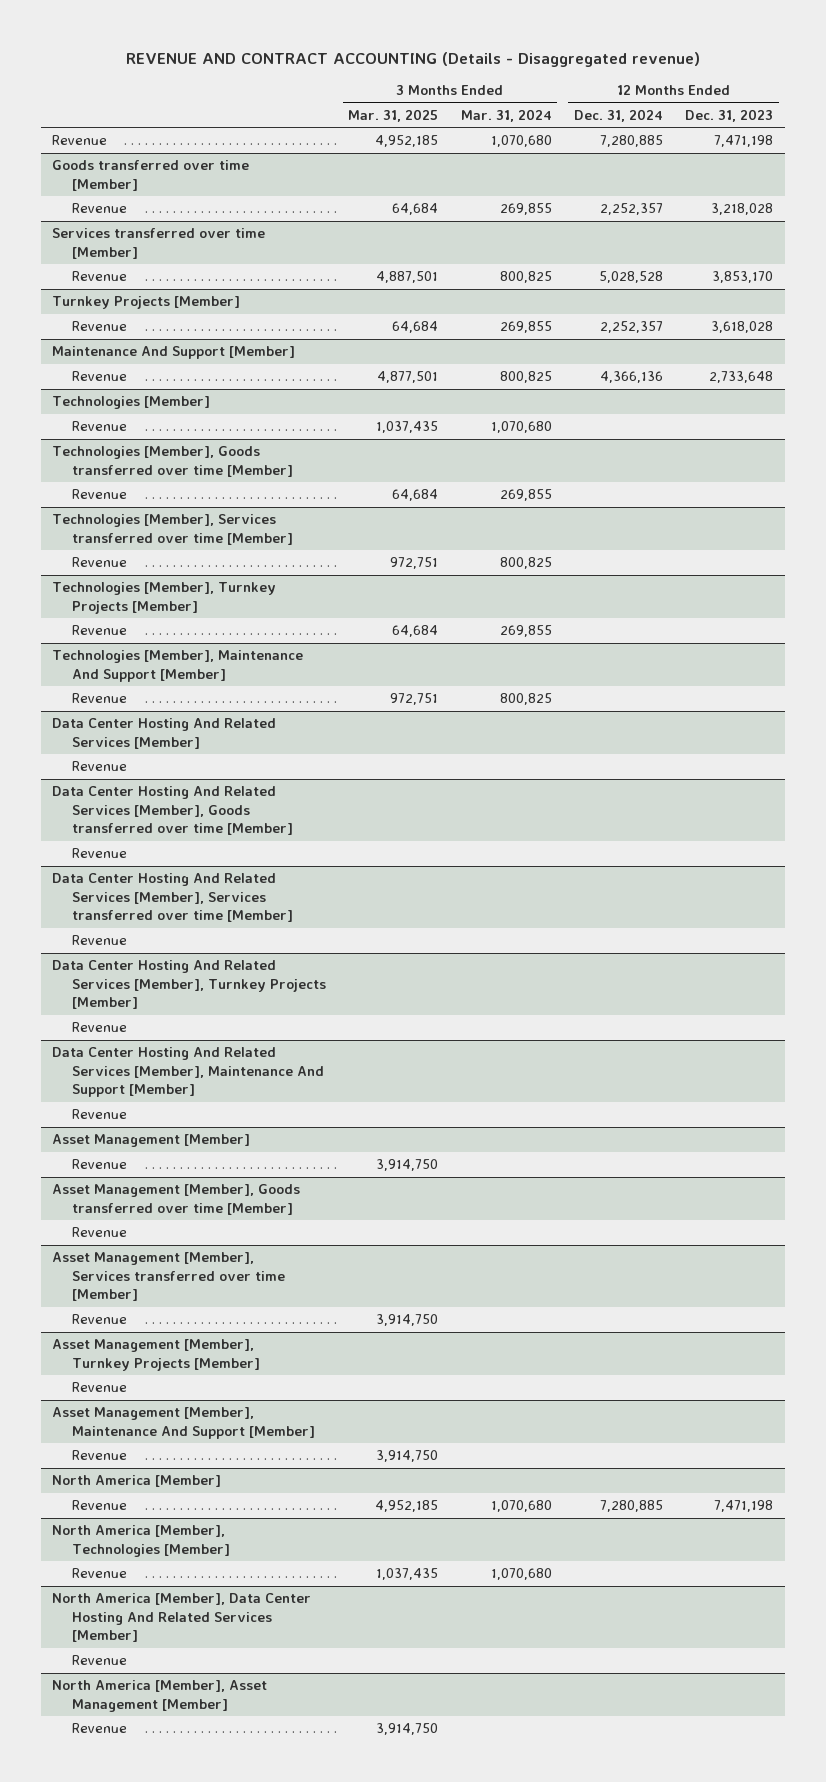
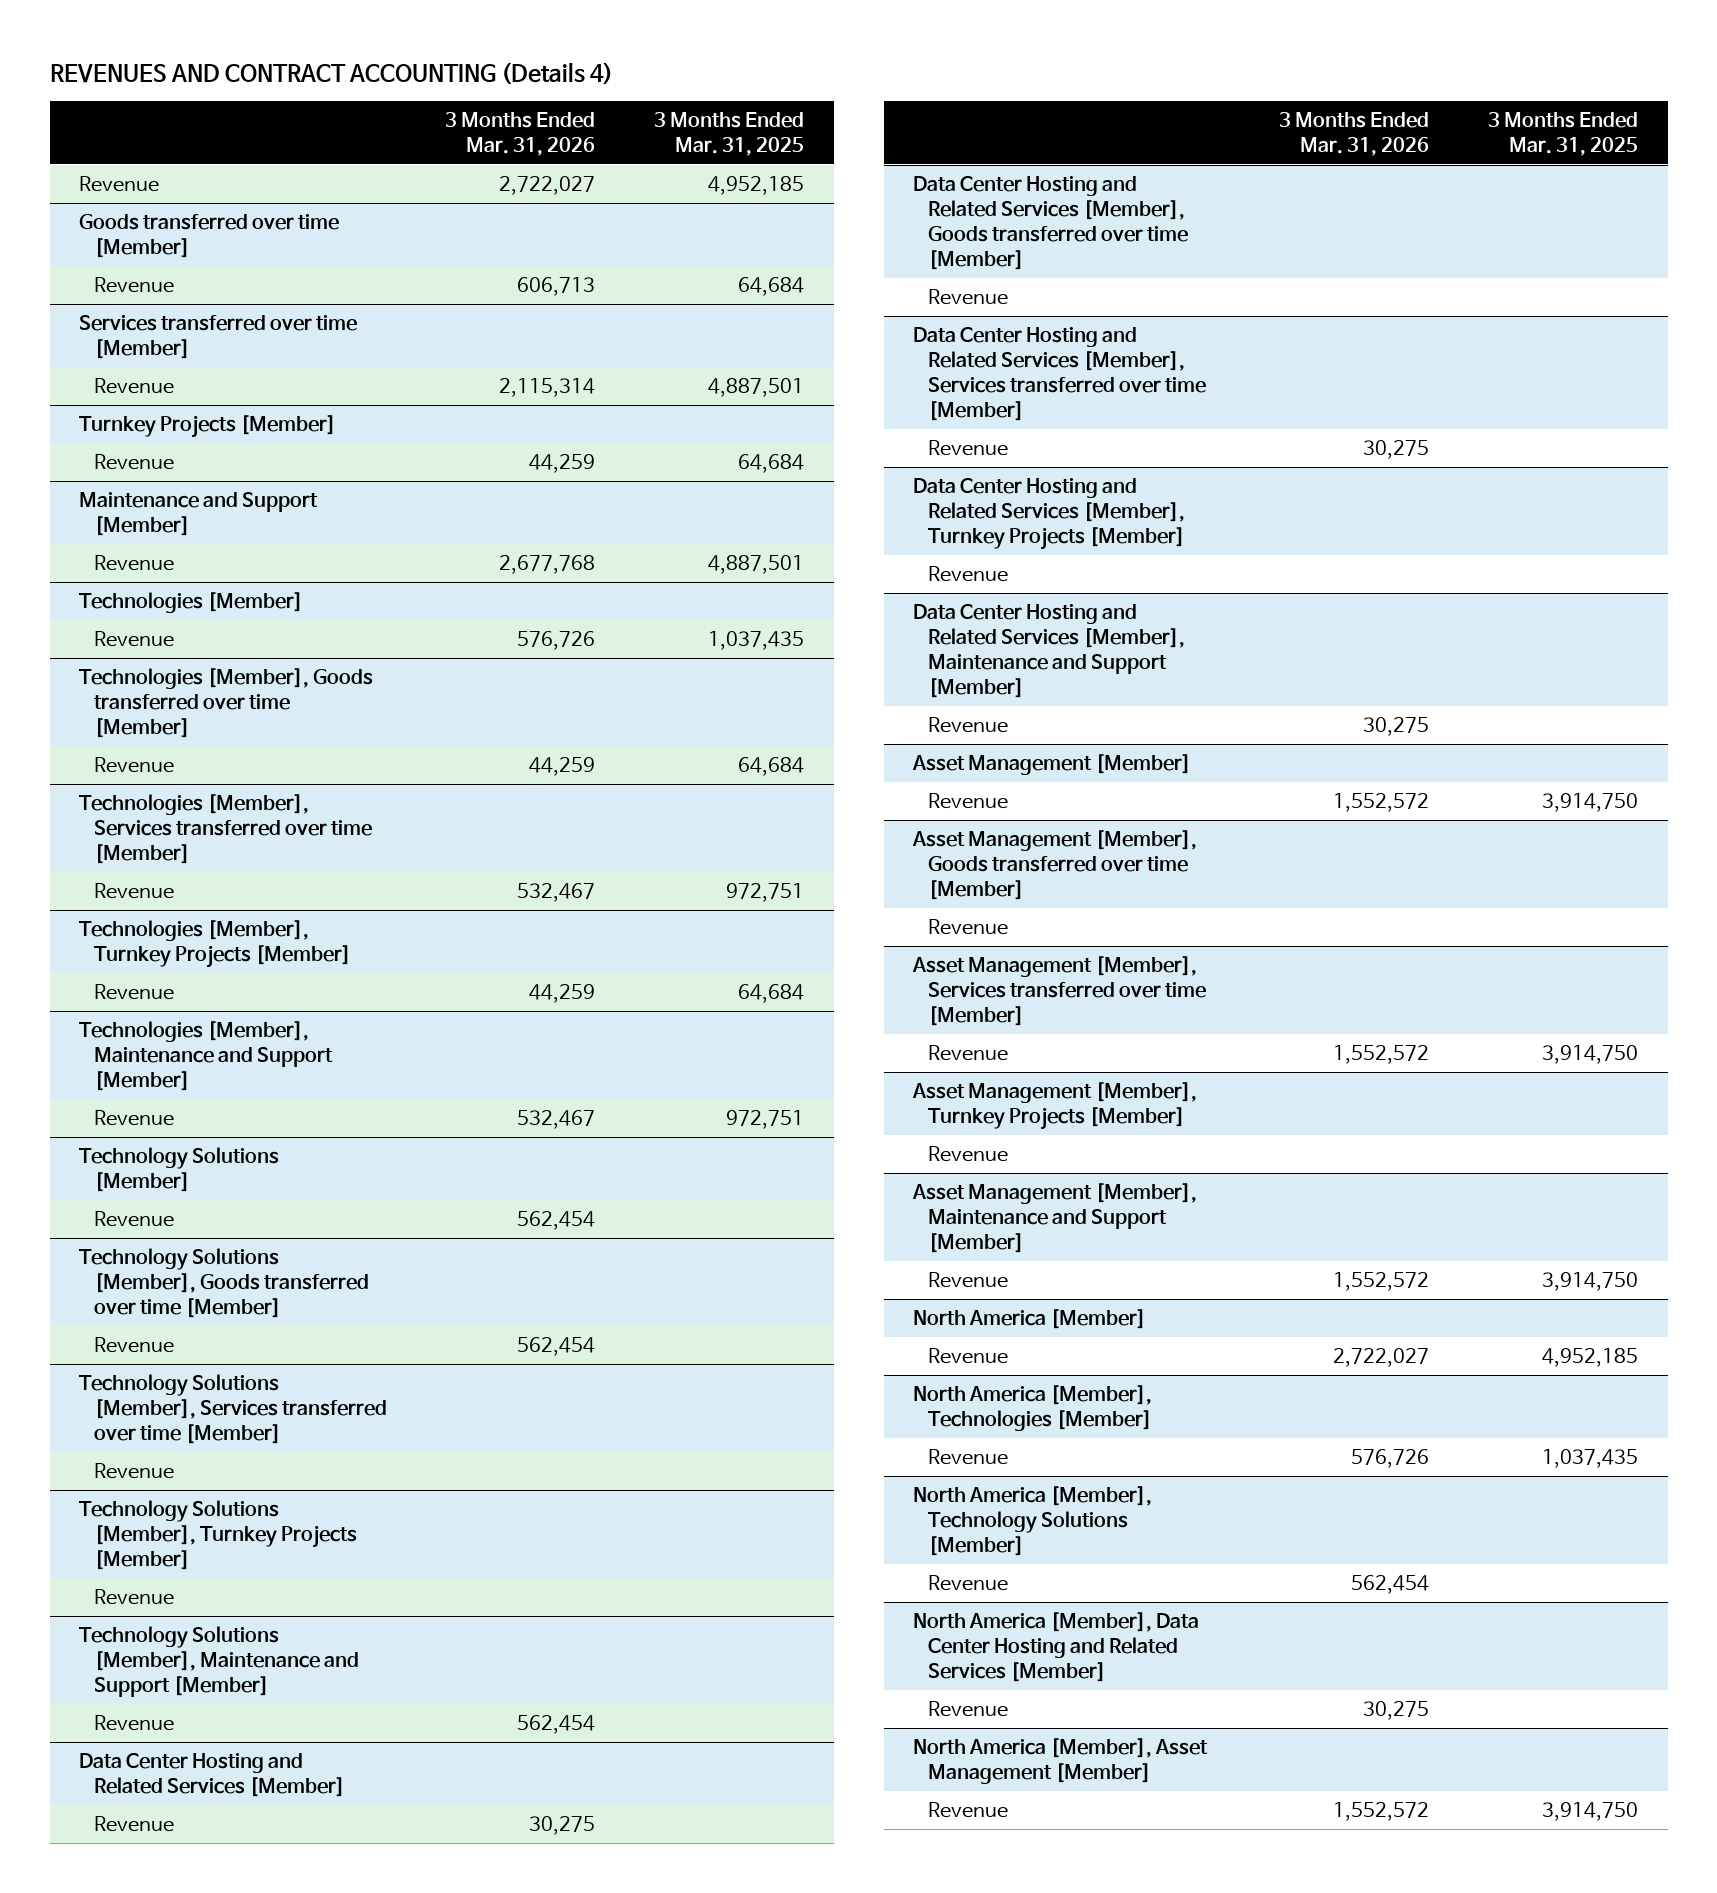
- REVENUE AND CONTRACT ACCOUNTING (Details - Disaggregated revenue)
+ REVENUES AND CONTRACT ACCOUNTING (Details 4)
- | 3 Months Ended Mar. 31, 2025 | 3 Months Ended Mar. 31, 2024 | 12 Months Ended Dec. 31, 2024 | 12 Months Ended Dec. 31, 2023
+ | 3 Months Ended Mar. 31, 2026 | 3 Months Ended Mar. 31, 2025
- Maintenance And Support [Member]
- Revenue | 4,877,501 | 800,825 | 4,366,136 | 2,733,648
+ Maintenance and Support [Member]
+ Revenue | 2,677,768 | 4,887,501
- Technologies [Member], Maintenance And Support [Member]
+ Technologies [Member], Maintenance and Support [Member]
- Data Center Hosting And Related Services [Member]
+ Technology Solutions [Member]
- Data Center Hosting And Related Services [Member], Goods transferred over time [Member]
+ Technology Solutions [Member], Goods transferred over time [Member]
- Data Center Hosting And Related Services [Member], Services transferred over time [Member]
+ Technology Solutions [Member], Services transferred over time [Member]
- Data Center Hosting And Related Services [Member], Turnkey Projects [Member]
+ Technology Solutions [Member], Turnkey Projects [Member]
- Data Center Hosting And Related Services [Member], Maintenance And Support [Member]
+ Technology Solutions [Member], Maintenance and Support [Member]
+ Data Center Hosting and Related Services [Member]
+ Revenue | 30,275 |
+ Data Center Hosting and Related Services [Member], Goods transferred over time [Member]
+ Revenue
+ Data Center Hosting and Related Services [Member], Services transferred over time [Member]
+ Revenue | 30,275 |
+ Data Center Hosting and Related Services [Member], Turnkey Projects [Member]
+ Revenue
+ Data Center Hosting and Related Services [Member], Maintenance and Support [Member]
+ Revenue | 30,275 |
- Asset Management [Member], Maintenance And Support [Member]
+ Asset Management [Member], Maintenance and Support [Member]
- North America [Member], Data Center Hosting And Related Services [Member]
+ North America [Member], Technology Solutions [Member]
+ North America [Member], Data Center Hosting and Related Services [Member]
+ Revenue | 30,275 |

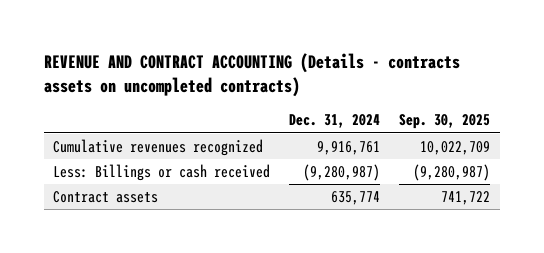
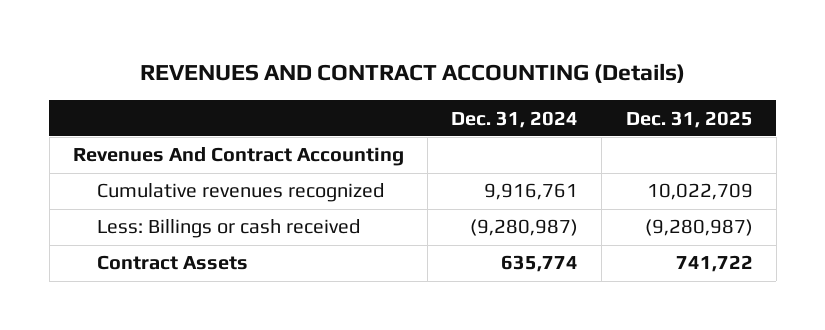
- REVENUE AND CONTRACT ACCOUNTING (Details - contracts assets on uncompleted contracts)
+ REVENUES AND CONTRACT ACCOUNTING (Details)
- | Dec. 31, 2024 | Sep. 30, 2025
+ | Dec. 31, 2024 | Dec. 31, 2025
+ Revenues And Contract Accounting
- Contract assets | 635,774 | 741,722
+ Contract Assets | 635,774 | 741,722

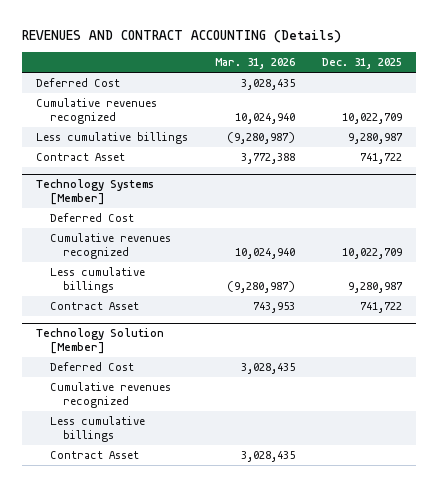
- | Dec. 31, 2024 | Dec. 31, 2025
+ | Mar. 31, 2026 | Dec. 31, 2025
- Revenues And Contract Accounting
+ Deferred Cost | 3,028,435 |
- Less: Billings or cash received | (9,280,987) | (9,280,987)
- Contract Assets | 635,774 | 741,722
+ Less cumulative billings | (9,280,987) | 9,280,987
+ Contract Asset | 3,772,388 | 741,722
+ Technology Systems [Member]
+ Deferred Cost
+ Cumulative revenues recognized | 10,024,940 | 10,022,709
+ Less cumulative billings | (9,280,987) | 9,280,987
+ Contract Asset | 743,953 | 741,722
+ Technology Solution [Member]
+ Deferred Cost | 3,028,435 |
+ Cumulative revenues recognized
+ Less cumulative billings
+ Contract Asset | 3,028,435 |

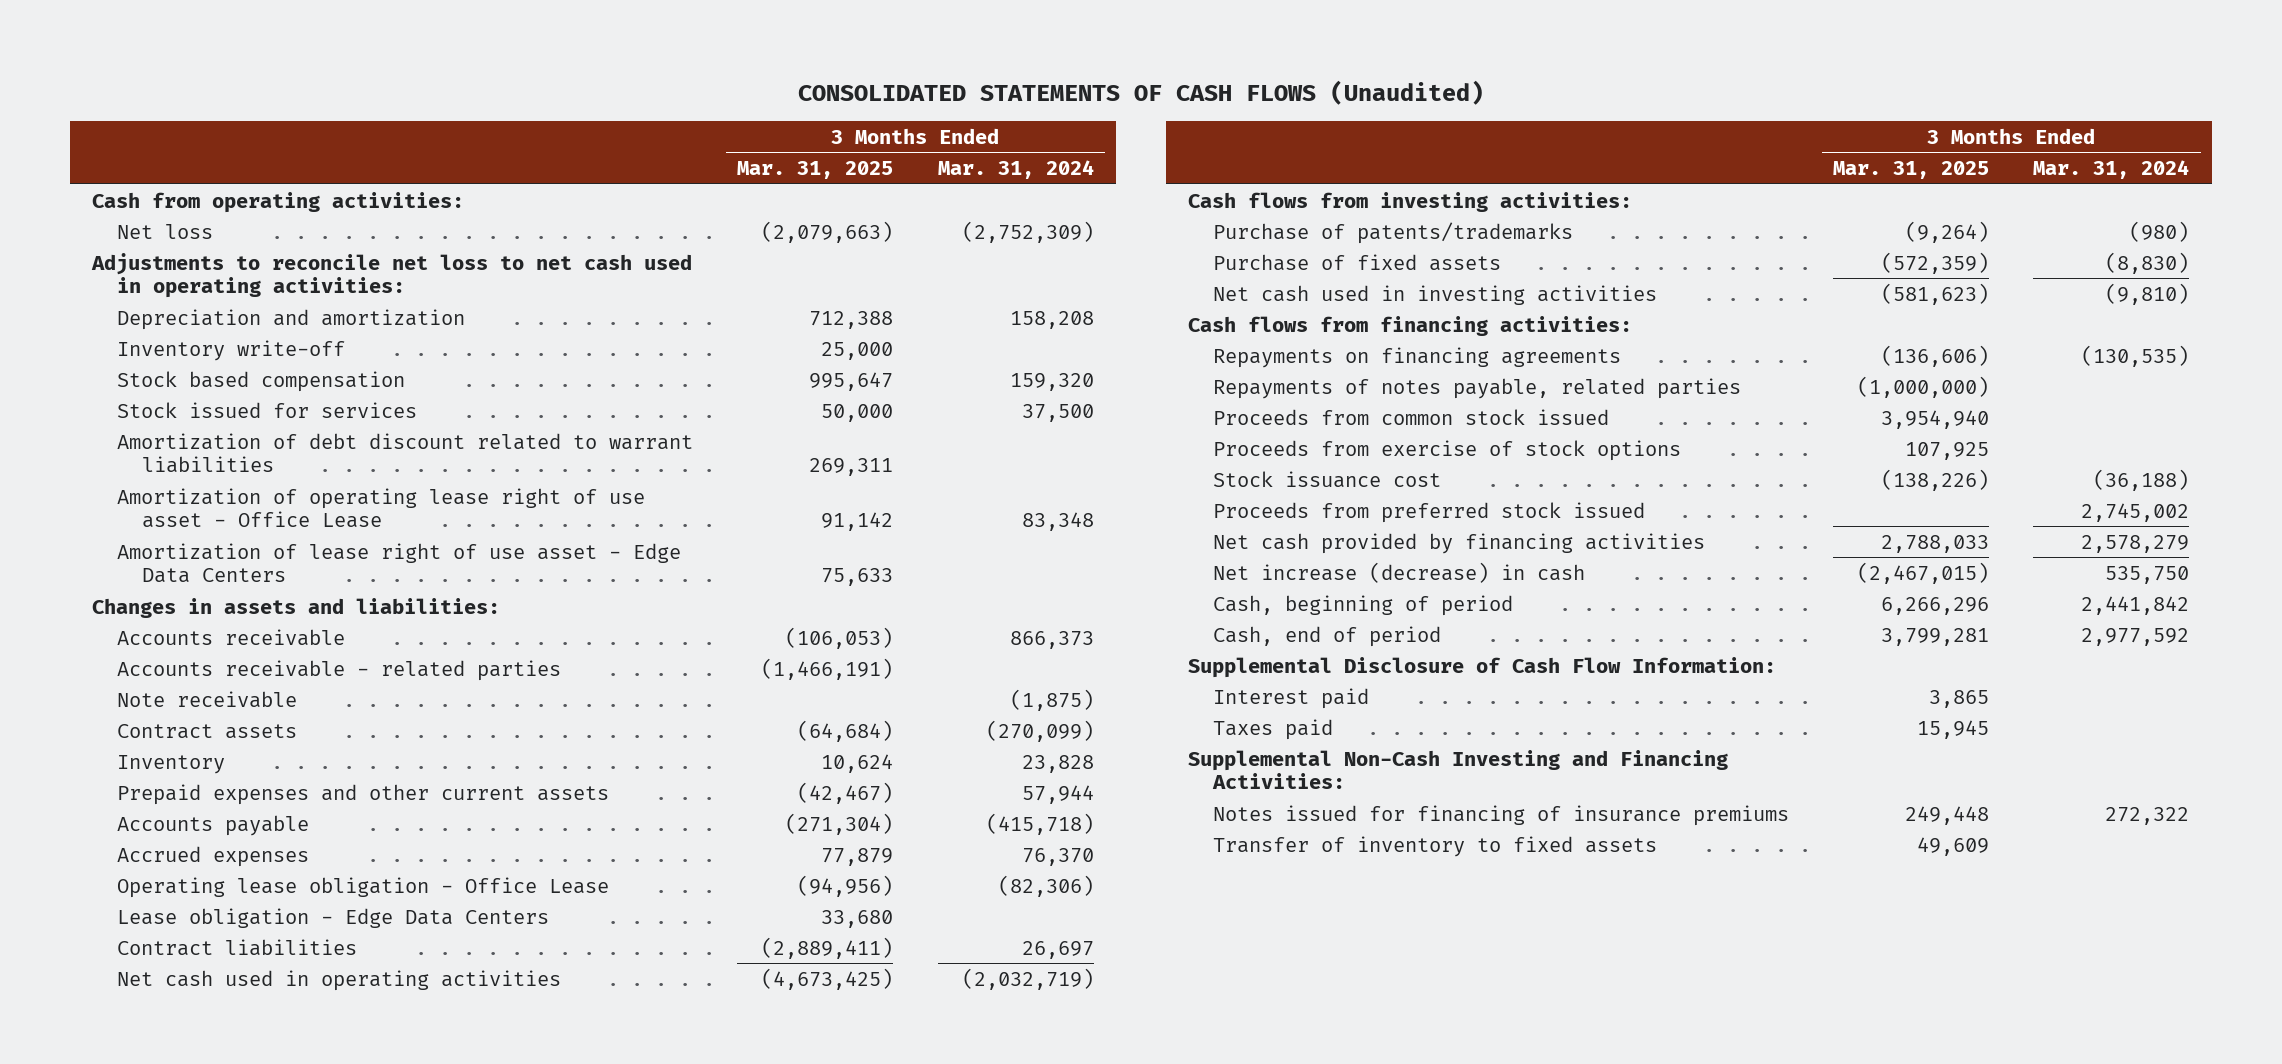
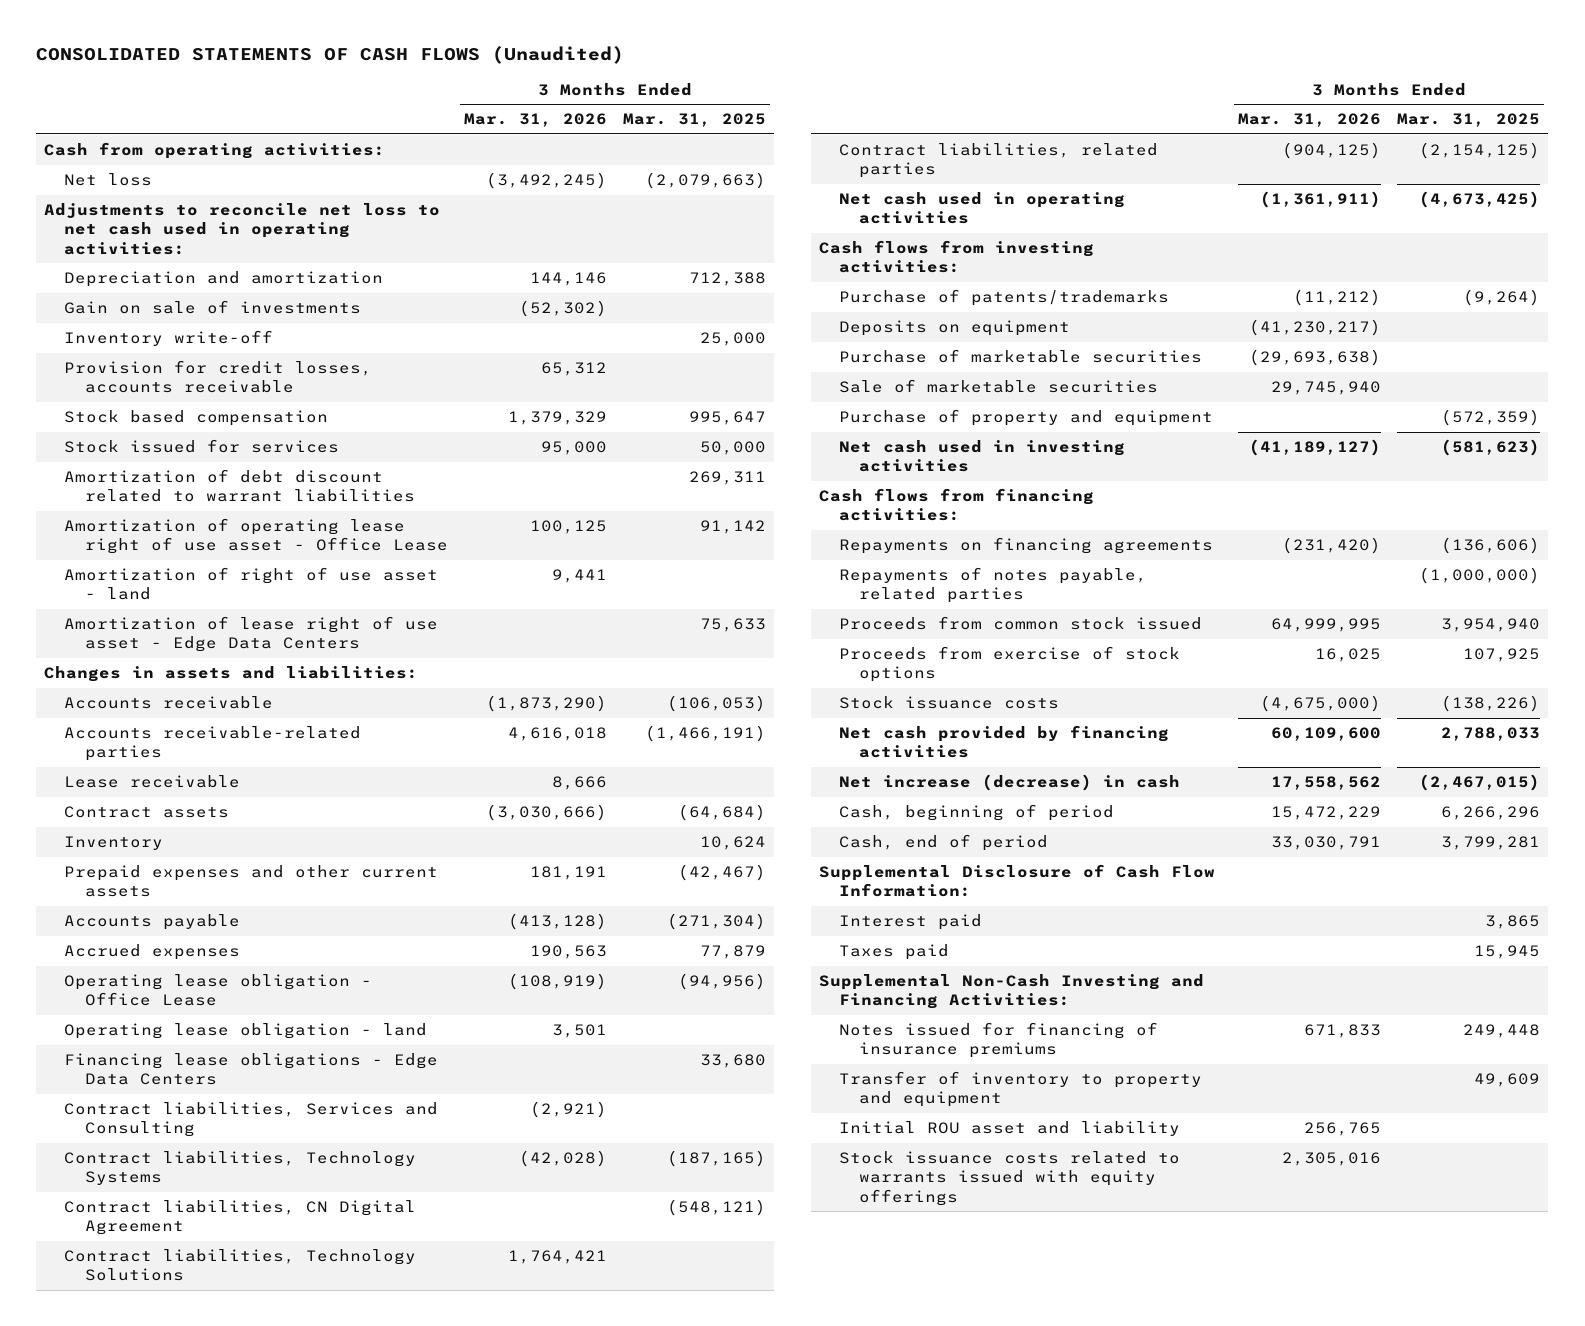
- | 3 Months Ended Mar. 31, 2025 | 3 Months Ended Mar. 31, 2024
+ | 3 Months Ended Mar. 31, 2026 | 3 Months Ended Mar. 31, 2025
+ Gain on sale of investments | (52,302) |
+ Provision for credit losses, accounts receivable | 65,312 |
+ Amortization of right of use asset - land | 9,441 |
- Accounts receivable - related parties | (1,466,191) |
- Note receivable | | (1,875)
+ Accounts receivable-related parties | 4,616,018 | (1,466,191)
+ Lease receivable | 8,666 |
- Lease obligation - Edge Data Centers | 33,680 |
- Contract liabilities | (2,889,411) | 26,697
+ Operating lease obligation - land | 3,501 |
+ Financing lease obligations - Edge Data Centers | | 33,680
+ Contract liabilities, Services and Consulting | (2,921) |
+ Contract liabilities, Technology Systems | (42,028) | (187,165)
+ Contract liabilities, CN Digital Agreement | | (548,121)
+ Contract liabilities, Technology Solutions | 1,764,421 |
+ Contract liabilities, related parties | (904,125) | (2,154,125)
- Purchase of fixed assets | (572,359) | (8,830)
+ Deposits on equipment | (41,230,217) |
+ Purchase of marketable securities | (29,693,638) |
+ Sale of marketable securities | 29,745,940 |
+ Purchase of property and equipment | | (572,359)
- Stock issuance cost | (138,226) | (36,188)
- Proceeds from preferred stock issued | | 2,745,002
+ Stock issuance costs | (4,675,000) | (138,226)
- Transfer of inventory to fixed assets | 49,609 |
+ Transfer of inventory to property and equipment | | 49,609
+ Initial ROU asset and liability | 256,765 |
+ Stock issuance costs related to warrants issued with equity offerings | 2,305,016 |

